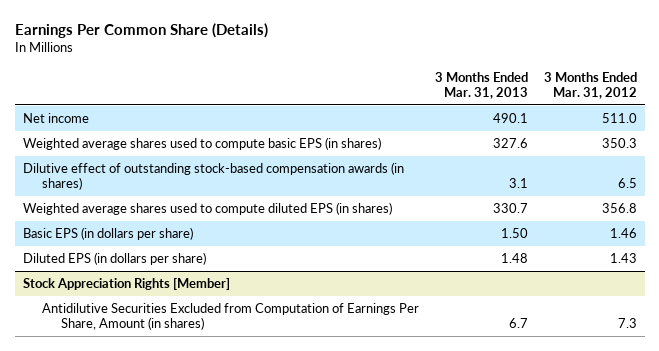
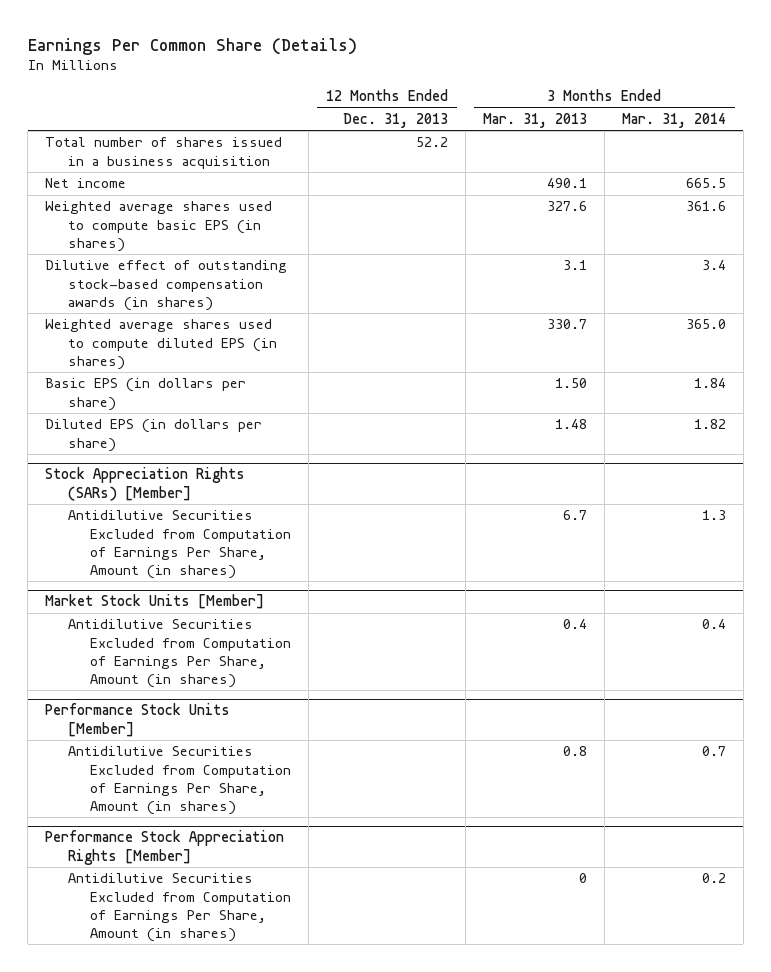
- | 3 Months Ended Mar. 31, 2013 | 3 Months Ended Mar. 31, 2012
+ | 12 Months Ended Dec. 31, 2013 | 3 Months Ended Mar. 31, 2013 | 3 Months Ended Mar. 31, 2014
+ Total number of shares issued in a business acquisition | 52.2 | |
- Stock Appreciation Rights [Member]
+ Stock Appreciation Rights (SARs) [Member]
+ Market Stock Units [Member]
+ Antidilutive Securities Excluded from Computation of Earnings Per Share, Amount (in shares) | | 0.4 | 0.4
+ Performance Stock Units [Member]
+ Antidilutive Securities Excluded from Computation of Earnings Per Share, Amount (in shares) | | 0.8 | 0.7
+ Performance Stock Appreciation Rights [Member]
+ Antidilutive Securities Excluded from Computation of Earnings Per Share, Amount (in shares) | | 0 | 0.2

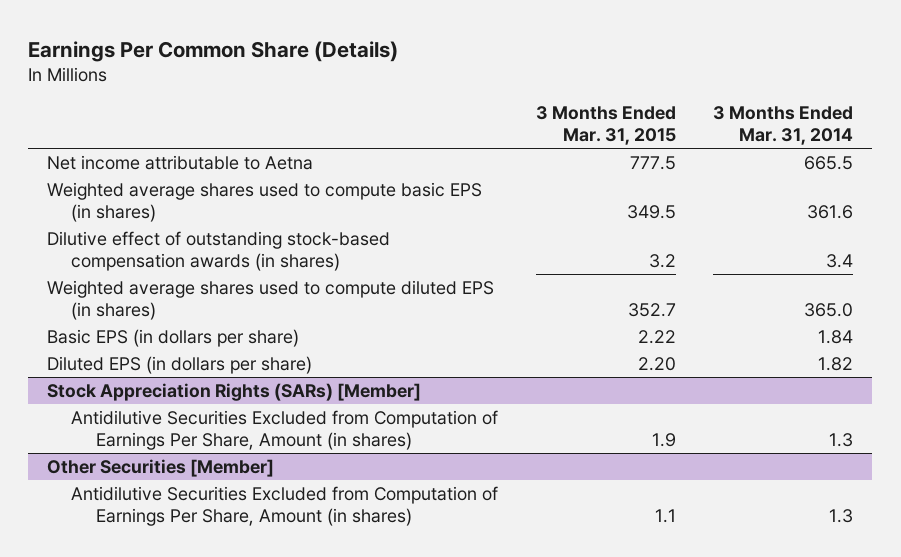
- | 12 Months Ended Dec. 31, 2013 | 3 Months Ended Mar. 31, 2013 | 3 Months Ended Mar. 31, 2014
+ | 3 Months Ended Mar. 31, 2015 | 3 Months Ended Mar. 31, 2014
- Total number of shares issued in a business acquisition | 52.2 | |
- Net income | | 490.1 | 665.5
+ Net income attributable to Aetna | 777.5 | 665.5
- Market Stock Units [Member]
- Antidilutive Securities Excluded from Computation of Earnings Per Share, Amount (in shares) | | 0.4 | 0.4
- Performance Stock Units [Member]
- Antidilutive Securities Excluded from Computation of Earnings Per Share, Amount (in shares) | | 0.8 | 0.7
- Performance Stock Appreciation Rights [Member]
- Antidilutive Securities Excluded from Computation of Earnings Per Share, Amount (in shares) | | 0 | 0.2
+ Other Securities [Member]
+ Antidilutive Securities Excluded from Computation of Earnings Per Share, Amount (in shares) | 1.1 | 1.3

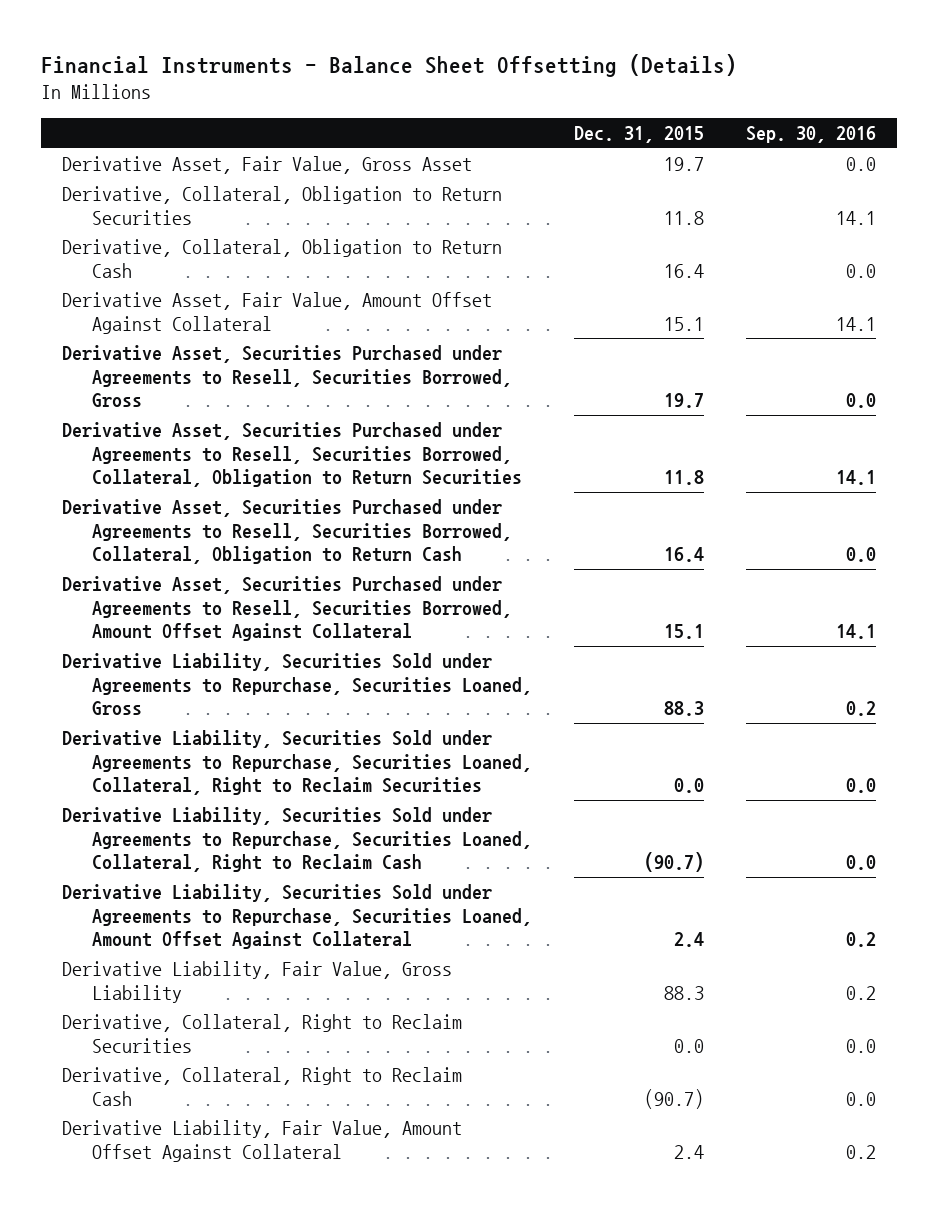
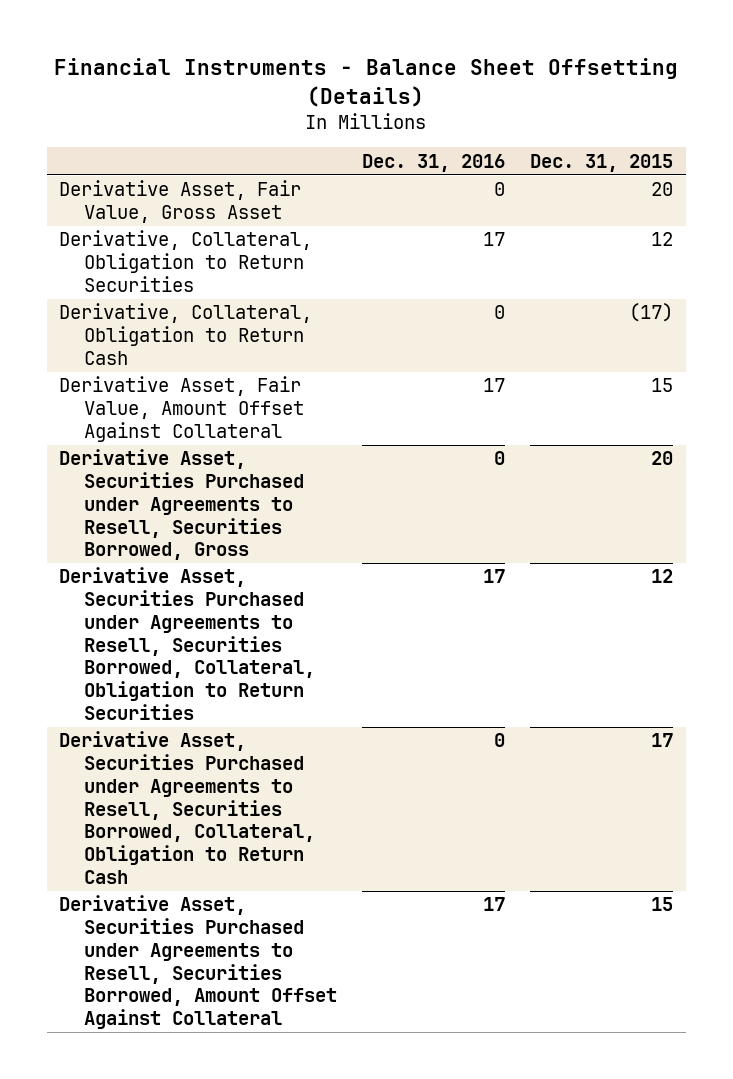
- | Dec. 31, 2015 | Sep. 30, 2016
+ | Dec. 31, 2016 | Dec. 31, 2015
- Derivative Asset, Fair Value, Gross Asset | 19.7 | 0.0
- Derivative, Collateral, Obligation to Return Securities | 11.8 | 14.1
- Derivative, Collateral, Obligation to Return Cash | 16.4 | 0.0
- Derivative Asset, Fair Value, Amount Offset Against Collateral | 15.1 | 14.1
- Derivative Asset, Securities Purchased under Agreements to Resell, Securities Borrowed, Gross | 19.7 | 0.0
- Derivative Asset, Securities Purchased under Agreements to Resell, Securities Borrowed, Collateral, Obligation to Return Securities | 11.8 | 14.1
- Derivative Asset, Securities Purchased under Agreements to Resell, Securities Borrowed, Collateral, Obligation to Return Cash | 16.4 | 0.0
- Derivative Asset, Securities Purchased under Agreements to Resell, Securities Borrowed, Amount Offset Against Collateral | 15.1 | 14.1
- Derivative Liability, Securities Sold under Agreements to Repurchase, Securities Loaned, Gross | 88.3 | 0.2
- Derivative Liability, Securities Sold under Agreements to Repurchase, Securities Loaned, Collateral, Right to Reclaim Securities | 0.0 | 0.0
- Derivative Liability, Securities Sold under Agreements to Repurchase, Securities Loaned, Collateral, Right to Reclaim Cash | (90.7) | 0.0
- Derivative Liability, Securities Sold under Agreements to Repurchase, Securities Loaned, Amount Offset Against Collateral | 2.4 | 0.2
- Derivative Liability, Fair Value, Gross Liability | 88.3 | 0.2
- Derivative, Collateral, Right to Reclaim Securities | 0.0 | 0.0
- Derivative, Collateral, Right to Reclaim Cash | (90.7) | 0.0
- Derivative Liability, Fair Value, Amount Offset Against Collateral | 2.4 | 0.2
+ Derivative Asset, Fair Value, Gross Asset | 0 | 20
+ Derivative, Collateral, Obligation to Return Securities | 17 | 12
+ Derivative, Collateral, Obligation to Return Cash | 0 | (17)
+ Derivative Asset, Fair Value, Amount Offset Against Collateral | 17 | 15
+ Derivative Asset, Securities Purchased under Agreements to Resell, Securities Borrowed, Gross | 0 | 20
+ Derivative Asset, Securities Purchased under Agreements to Resell, Securities Borrowed, Collateral, Obligation to Return Securities | 17 | 12
+ Derivative Asset, Securities Purchased under Agreements to Resell, Securities Borrowed, Collateral, Obligation to Return Cash | 0 | 17
+ Derivative Asset, Securities Purchased under Agreements to Resell, Securities Borrowed, Amount Offset Against Collateral | 17 | 15

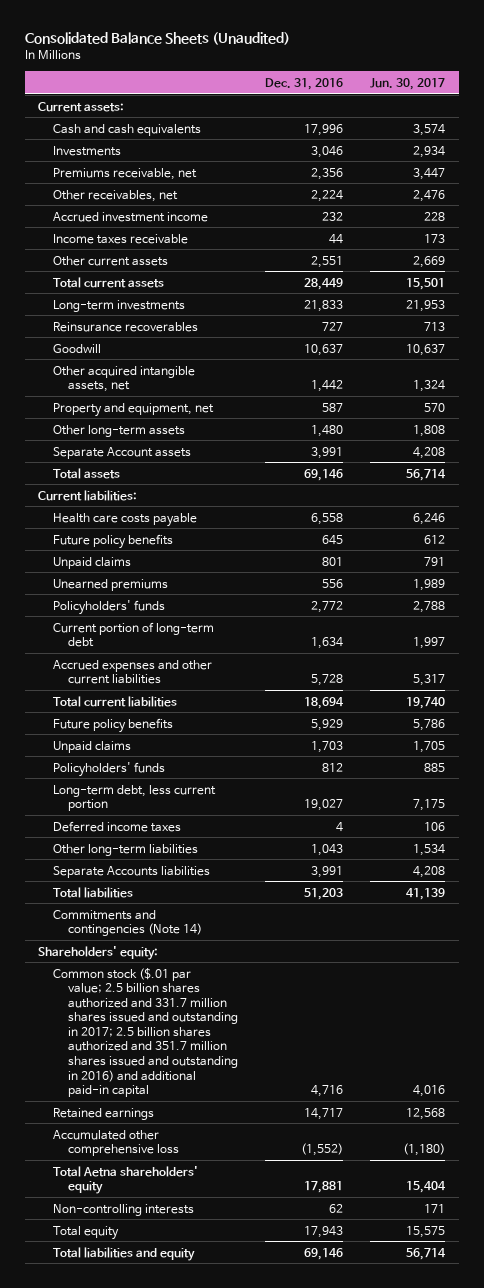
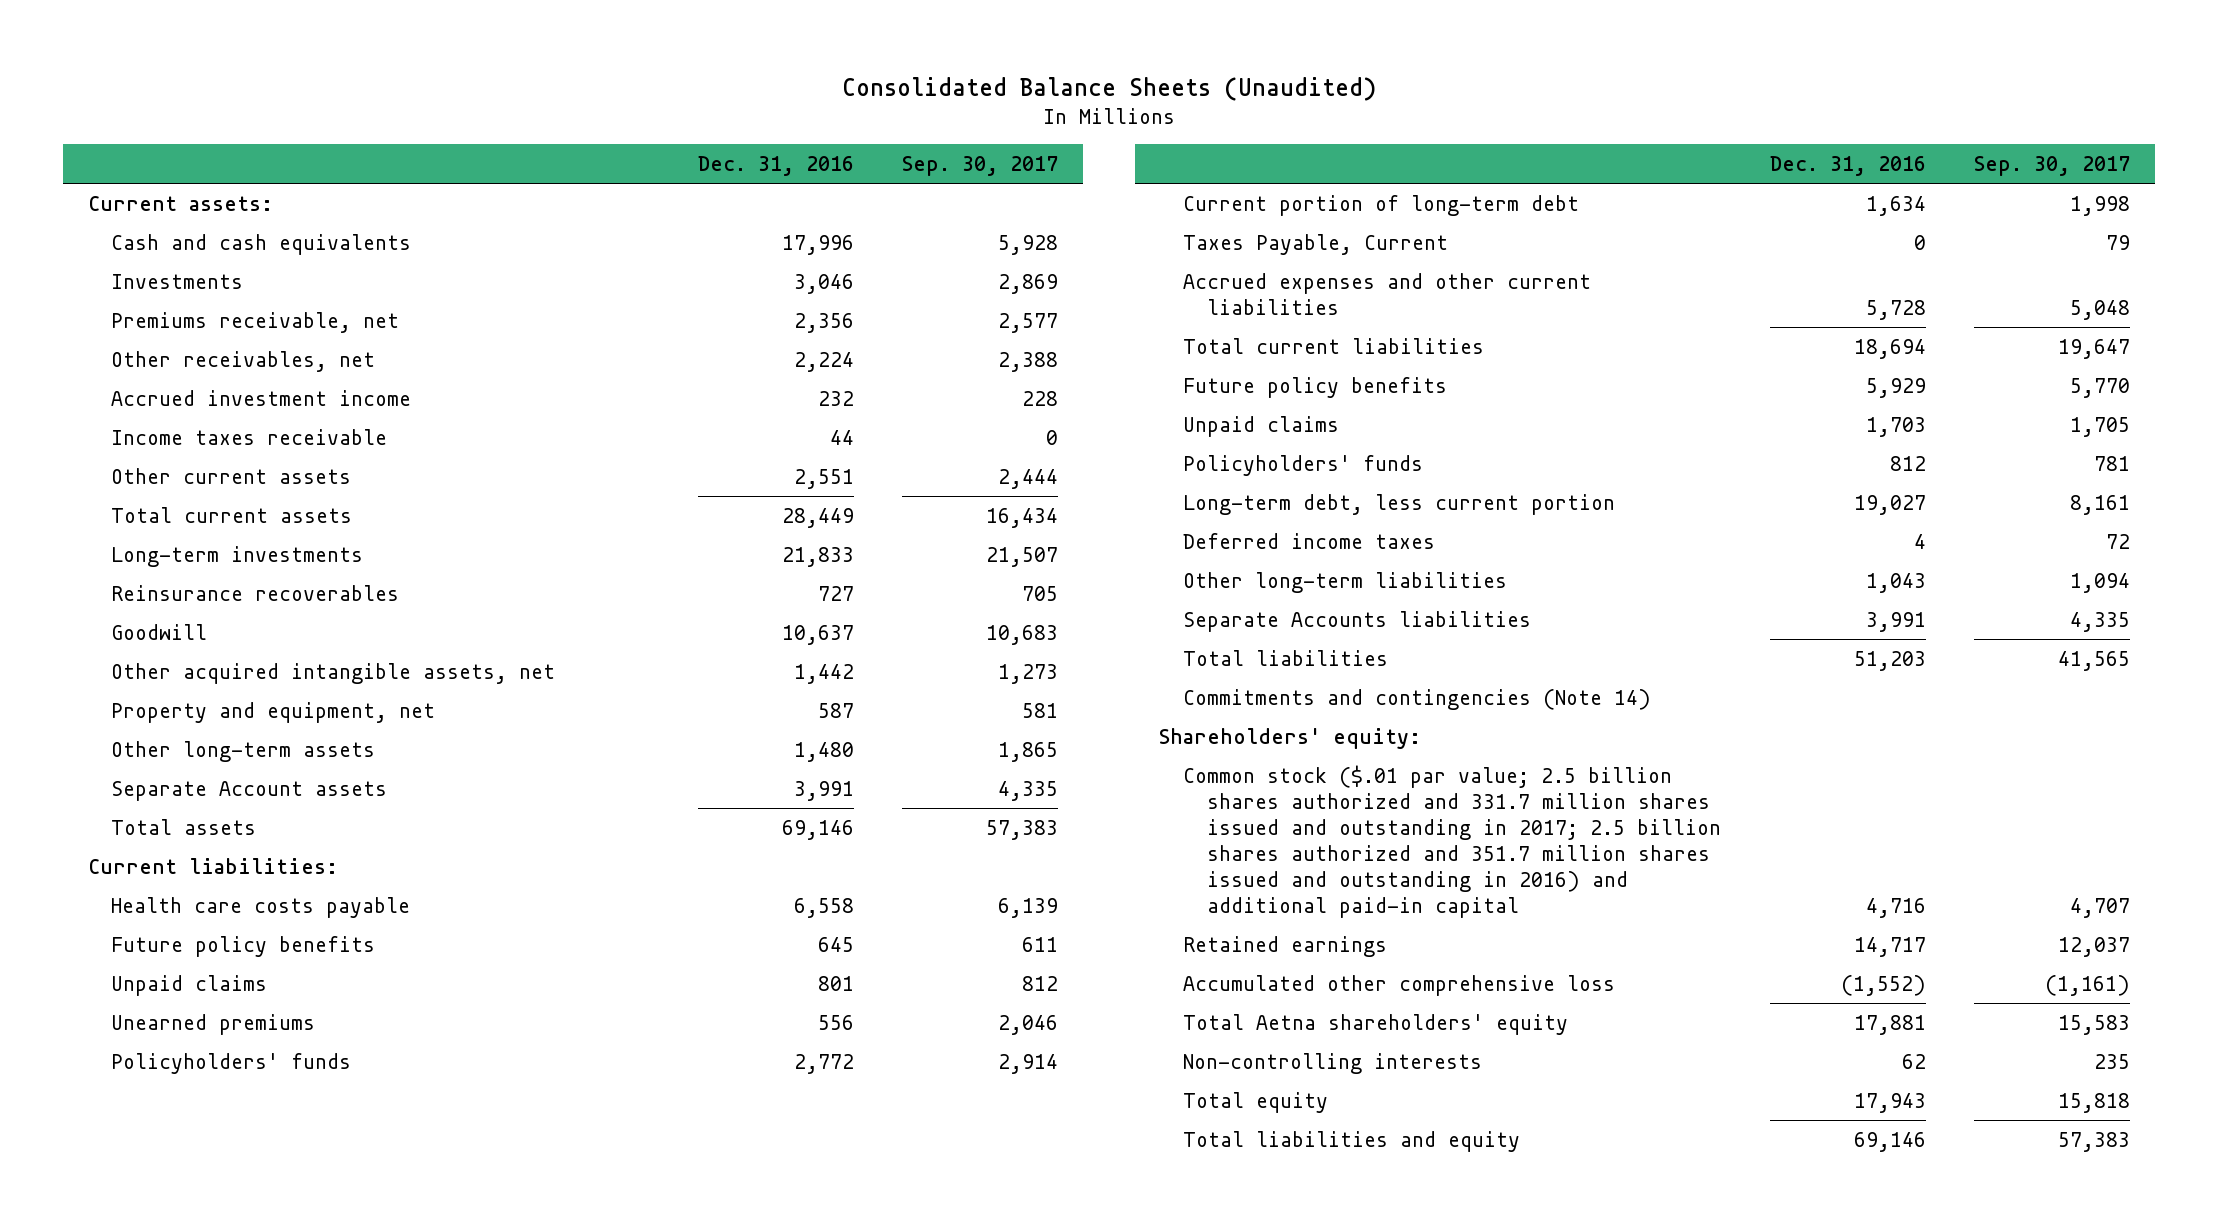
- | Dec. 31, 2016 | Jun. 30, 2017
+ | Dec. 31, 2016 | Sep. 30, 2017
+ Taxes Payable, Current | 0 | 79

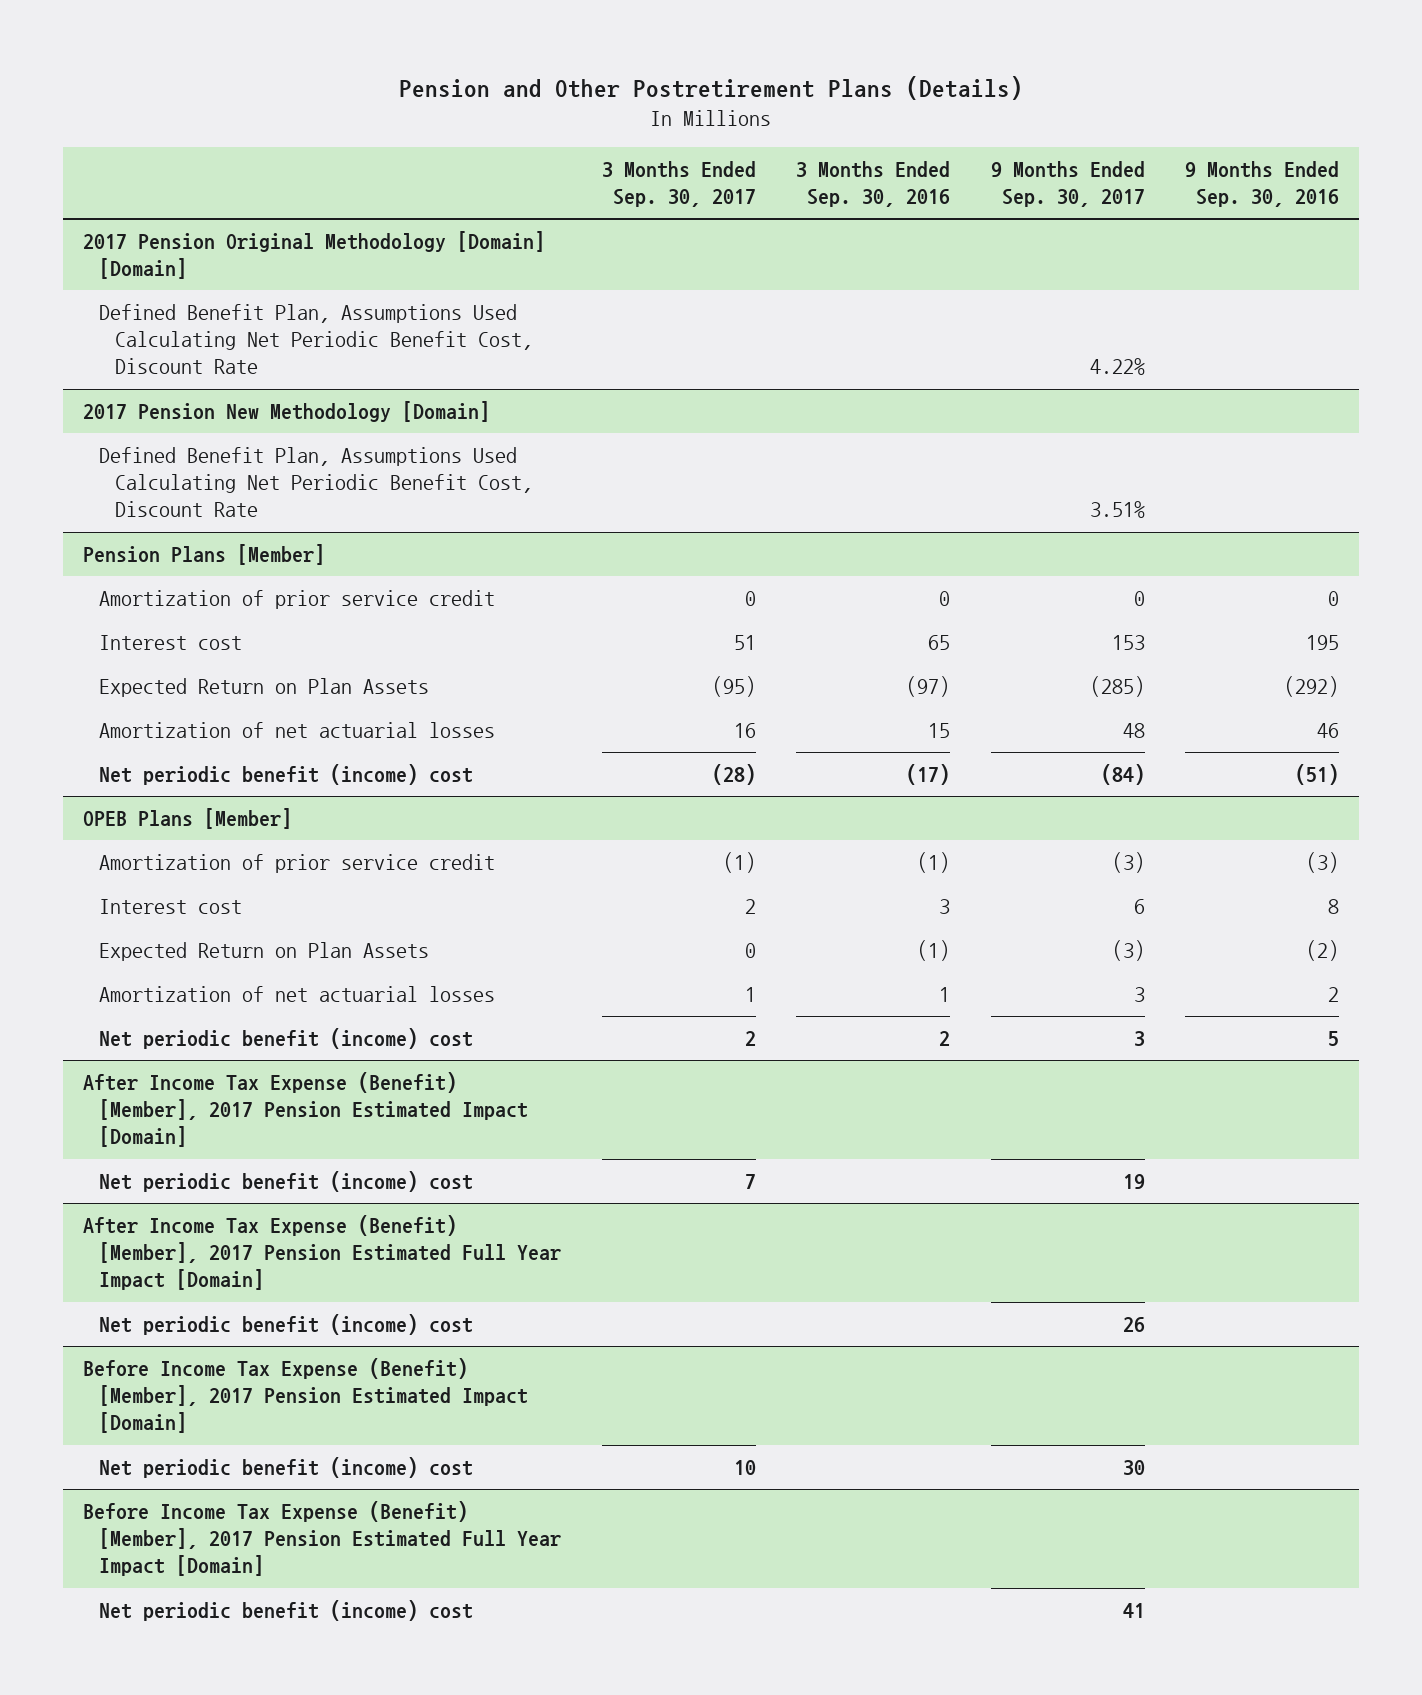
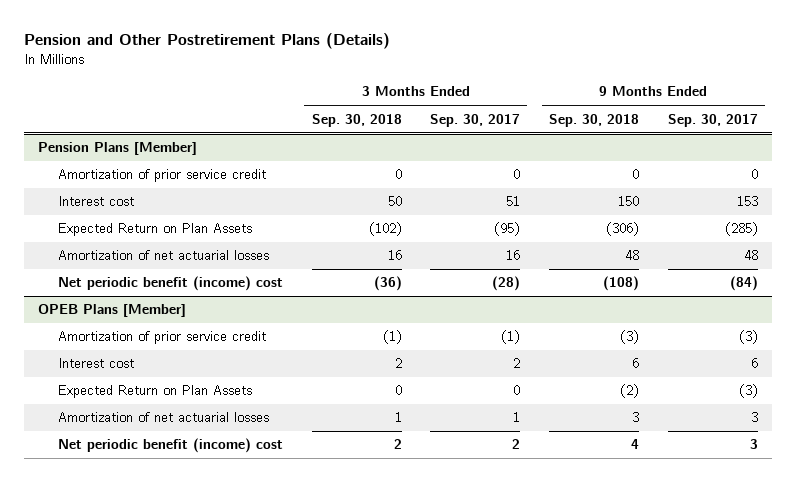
- | 3 Months Ended Sep. 30, 2017 | 3 Months Ended Sep. 30, 2016 | 9 Months Ended Sep. 30, 2017 | 9 Months Ended Sep. 30, 2016
+ | 3 Months Ended Sep. 30, 2018 | 3 Months Ended Sep. 30, 2017 | 9 Months Ended Sep. 30, 2018 | 9 Months Ended Sep. 30, 2017
- 2017 Pension Original Methodology [Domain] [Domain]
- Defined Benefit Plan, Assumptions Used Calculating Net Periodic Benefit Cost, Discount Rate | | | 4.22% |
- 2017 Pension New Methodology [Domain]
- Defined Benefit Plan, Assumptions Used Calculating Net Periodic Benefit Cost, Discount Rate | | | 3.51% |
- After Income Tax Expense (Benefit) [Member], 2017 Pension Estimated Impact [Domain]
- Net periodic benefit (income) cost | 7 | | 19 |
- After Income Tax Expense (Benefit) [Member], 2017 Pension Estimated Full Year Impact [Domain]
- Net periodic benefit (income) cost | | | 26 |
- Before Income Tax Expense (Benefit) [Member], 2017 Pension Estimated Impact [Domain]
- Net periodic benefit (income) cost | 10 | | 30 |
- Before Income Tax Expense (Benefit) [Member], 2017 Pension Estimated Full Year Impact [Domain]
- Net periodic benefit (income) cost | | | 41 |

